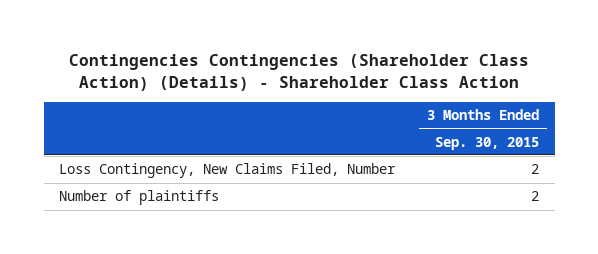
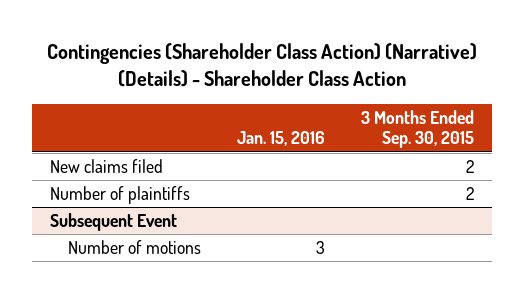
- Contingencies Contingencies (Shareholder Class Action) (Details) - Shareholder Class Action
+ Contingencies (Shareholder Class Action) (Narrative) (Details) - Shareholder Class Action
- | 3 Months Ended Sep. 30, 2015
+ | Jan. 15, 2016 | 3 Months Ended Sep. 30, 2015
- Loss Contingency, New Claims Filed, Number | 2
+ New claims filed | | 2
+ Subsequent Event
+ Number of motions | 3 |

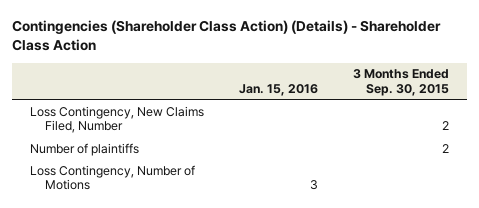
- Contingencies (Shareholder Class Action) (Narrative) (Details) - Shareholder Class Action
+ Contingencies (Shareholder Class Action) (Details) - Shareholder Class Action
- New claims filed | | 2
+ Loss Contingency, New Claims Filed, Number | | 2
- Subsequent Event
- Number of motions | 3 |
+ Loss Contingency, Number of Motions | 3 |

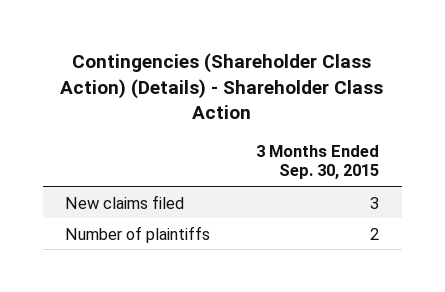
- | Jan. 15, 2016 | 3 Months Ended Sep. 30, 2015
+ | 3 Months Ended Sep. 30, 2015
- Loss Contingency, New Claims Filed, Number | | 2
+ New claims filed | 3
- Loss Contingency, Number of Motions | 3 |

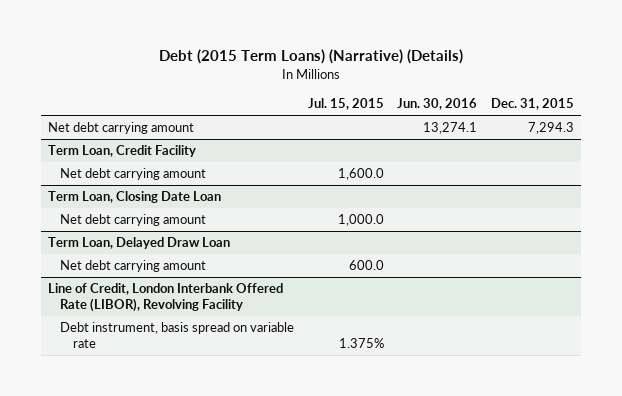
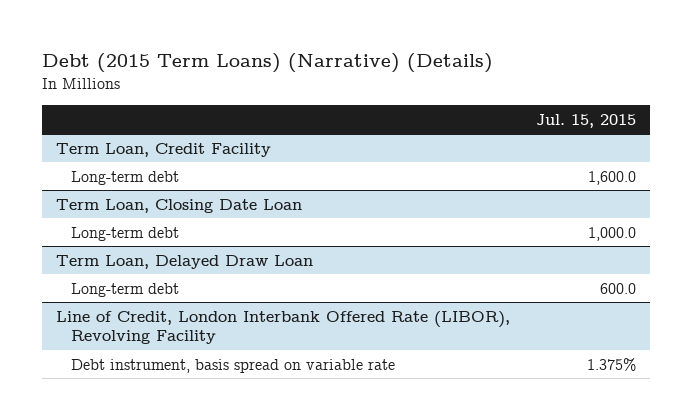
- | Jul. 15, 2015 | Jun. 30, 2016 | Dec. 31, 2015
+ | Jul. 15, 2015
- Net debt carrying amount | | 13,274.1 | 7,294.3
@ Term Loan, Credit Facility
- Net debt carrying amount | 1,600.0 | |
+ Long-term debt | 1,600.0
@ Term Loan, Closing Date Loan
- Net debt carrying amount | 1,000.0 | |
+ Long-term debt | 1,000.0
@ Term Loan, Delayed Draw Loan
- Net debt carrying amount | 600.0 | |
+ Long-term debt | 600.0

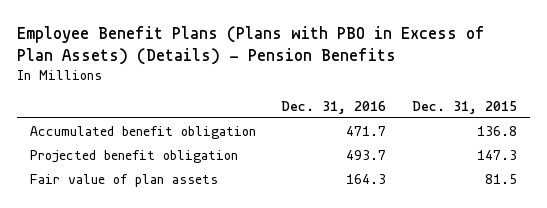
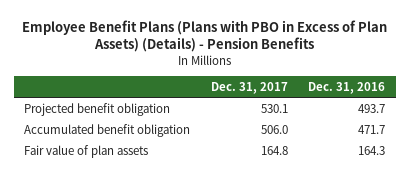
- | Dec. 31, 2016 | Dec. 31, 2015
+ | Dec. 31, 2017 | Dec. 31, 2016
moved down: Accumulated benefit obligation | 506.0 | 471.7

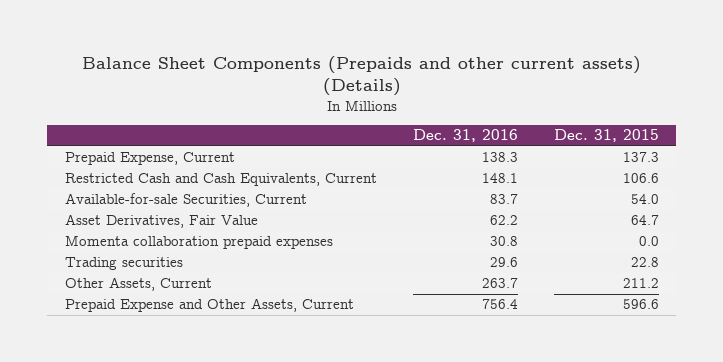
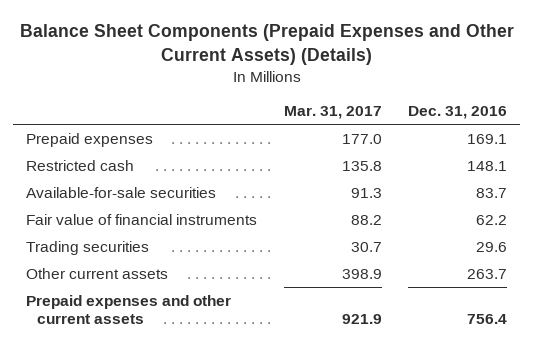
- Balance Sheet Components (Prepaids and other current assets) (Details)
+ Balance Sheet Components (Prepaid Expenses and Other Current Assets) (Details)
- | Dec. 31, 2016 | Dec. 31, 2015
+ | Mar. 31, 2017 | Dec. 31, 2016
- Prepaid Expense, Current | 138.3 | 137.3
- Restricted Cash and Cash Equivalents, Current | 148.1 | 106.6
- Available-for-sale Securities, Current | 83.7 | 54.0
- Asset Derivatives, Fair Value | 62.2 | 64.7
- Momenta collaboration prepaid expenses | 30.8 | 0.0
+ Prepaid expenses | 177.0 | 169.1
+ Restricted cash | 135.8 | 148.1
+ Available-for-sale securities | 91.3 | 83.7
+ Fair value of financial instruments | 88.2 | 62.2
- Other Assets, Current | 263.7 | 211.2
- Prepaid Expense and Other Assets, Current | 756.4 | 596.6
+ Other current assets | 398.9 | 263.7
+ Prepaid expenses and other current assets | 921.9 | 756.4

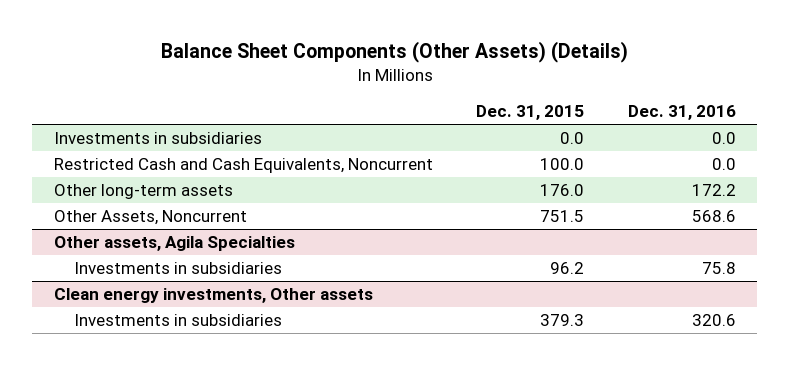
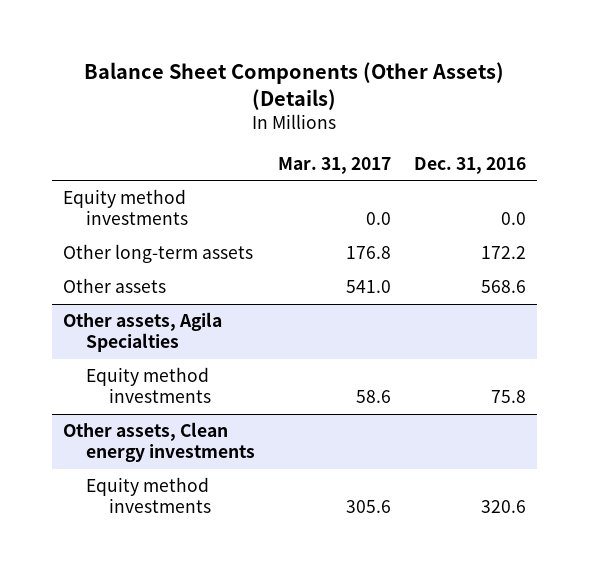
- | Dec. 31, 2015 | Dec. 31, 2016
+ | Mar. 31, 2017 | Dec. 31, 2016
- Investments in subsidiaries | 0.0 | 0.0
- Restricted Cash and Cash Equivalents, Noncurrent | 100.0 | 0.0
+ Equity method investments | 0.0 | 0.0
- Other Assets, Noncurrent | 751.5 | 568.6
+ Other assets | 541.0 | 568.6
@ Other assets, Agila Specialties
- Investments in subsidiaries | 96.2 | 75.8
- Clean energy investments, Other assets
- Investments in subsidiaries | 379.3 | 320.6
@ Other assets, Agila Specialties
+ Equity method investments | 58.6 | 75.8
+ Other assets, Clean energy investments
+ Equity method investments | 305.6 | 320.6

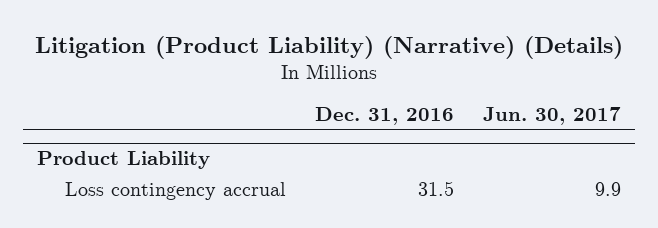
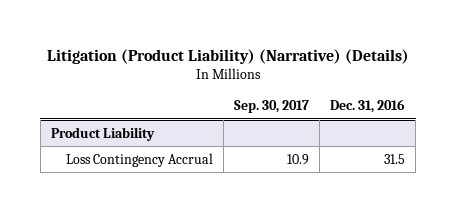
- | Dec. 31, 2016 | Jun. 30, 2017
+ | Sep. 30, 2017 | Dec. 31, 2016
@ Product Liability
- Loss contingency accrual | 31.5 | 9.9
+ Loss Contingency Accrual | 10.9 | 31.5

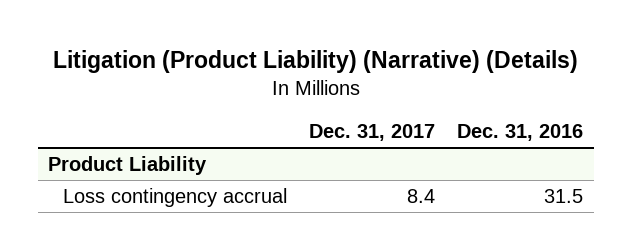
- | Sep. 30, 2017 | Dec. 31, 2016
+ | Dec. 31, 2017 | Dec. 31, 2016
@ Product Liability
- Loss Contingency Accrual | 10.9 | 31.5
+ Loss contingency accrual | 8.4 | 31.5

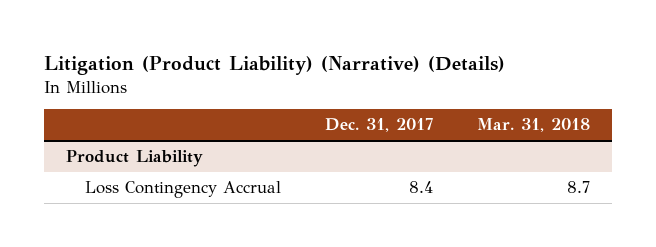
- | Dec. 31, 2017 | Dec. 31, 2016
+ | Dec. 31, 2017 | Mar. 31, 2018
@ Product Liability
- Loss contingency accrual | 8.4 | 31.5
+ Loss Contingency Accrual | 8.4 | 8.7

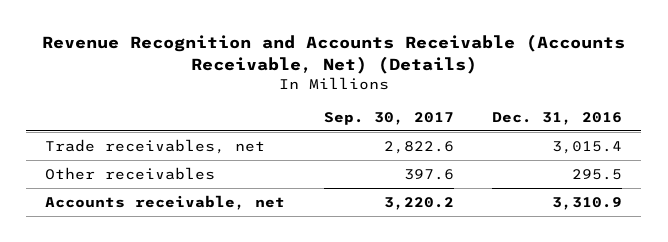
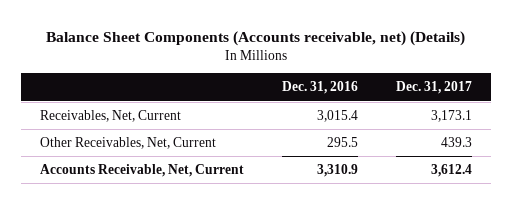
- Revenue Recognition and Accounts Receivable (Accounts Receivable, Net) (Details)
+ Balance Sheet Components (Accounts receivable, net) (Details)
- | Sep. 30, 2017 | Dec. 31, 2016
+ | Dec. 31, 2016 | Dec. 31, 2017
- Trade receivables, net | 2,822.6 | 3,015.4
- Other receivables | 397.6 | 295.5
- Accounts receivable, net | 3,220.2 | 3,310.9
+ Receivables, Net, Current | 3,015.4 | 3,173.1
+ Other Receivables, Net, Current | 295.5 | 439.3
+ Accounts Receivable, Net, Current | 3,310.9 | 3,612.4

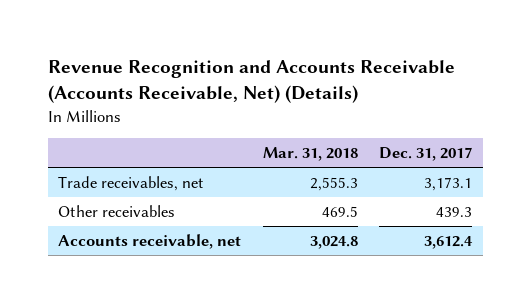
- Balance Sheet Components (Accounts receivable, net) (Details)
+ Revenue Recognition and Accounts Receivable (Accounts Receivable, Net) (Details)
- | Dec. 31, 2016 | Dec. 31, 2017
+ | Mar. 31, 2018 | Dec. 31, 2017
- Receivables, Net, Current | 3,015.4 | 3,173.1
- Other Receivables, Net, Current | 295.5 | 439.3
- Accounts Receivable, Net, Current | 3,310.9 | 3,612.4
+ Trade receivables, net | 2,555.3 | 3,173.1
+ Other receivables | 469.5 | 439.3
+ Accounts receivable, net | 3,024.8 | 3,612.4

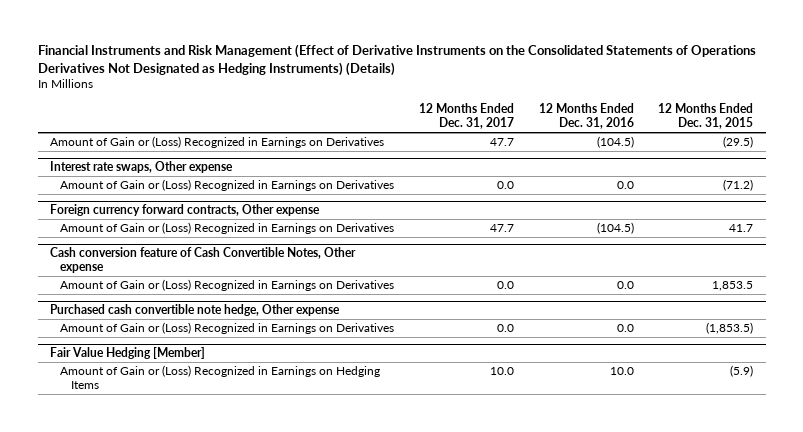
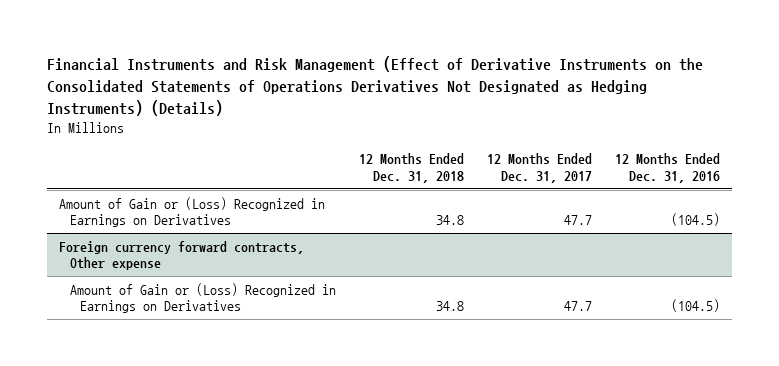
- | 12 Months Ended Dec. 31, 2017 | 12 Months Ended Dec. 31, 2016 | 12 Months Ended Dec. 31, 2015
+ | 12 Months Ended Dec. 31, 2018 | 12 Months Ended Dec. 31, 2017 | 12 Months Ended Dec. 31, 2016
- Interest rate swaps, Other expense
- Amount of Gain or (Loss) Recognized in Earnings on Derivatives | 0.0 | 0.0 | (71.2)
- Cash conversion feature of Cash Convertible Notes, Other expense
- Amount of Gain or (Loss) Recognized in Earnings on Derivatives | 0.0 | 0.0 | 1,853.5
- Purchased cash convertible note hedge, Other expense
- Amount of Gain or (Loss) Recognized in Earnings on Derivatives | 0.0 | 0.0 | (1,853.5)
- Fair Value Hedging [Member]
- Amount of Gain or (Loss) Recognized in Earnings on Hedging Items | 10.0 | 10.0 | (5.9)

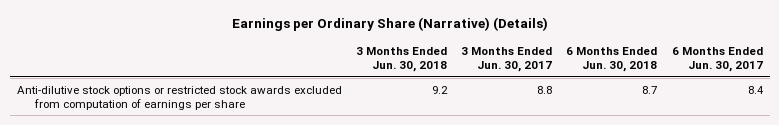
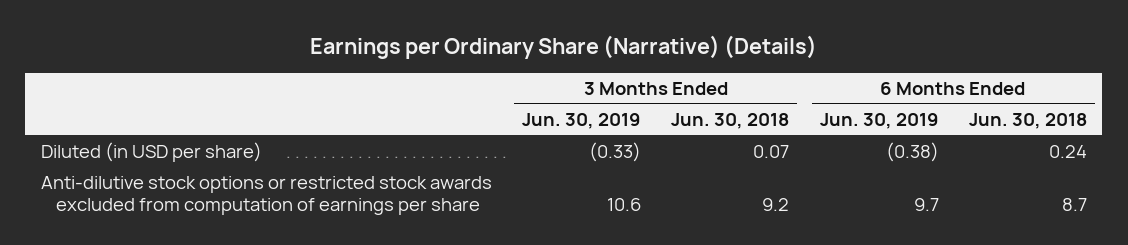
- | 3 Months Ended Jun. 30, 2018 | 3 Months Ended Jun. 30, 2017 | 6 Months Ended Jun. 30, 2018 | 6 Months Ended Jun. 30, 2017
+ | 3 Months Ended Jun. 30, 2019 | 3 Months Ended Jun. 30, 2018 | 6 Months Ended Jun. 30, 2019 | 6 Months Ended Jun. 30, 2018
+ Diluted (in USD per share) | (0.33) | 0.07 | (0.38) | 0.24

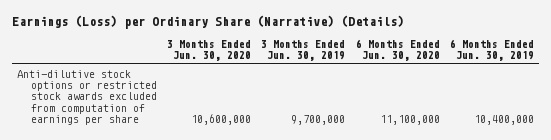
- Earnings per Ordinary Share (Narrative) (Details)
+ Earnings (Loss) per Ordinary Share (Narrative) (Details)
- | 3 Months Ended Jun. 30, 2019 | 3 Months Ended Jun. 30, 2018 | 6 Months Ended Jun. 30, 2019 | 6 Months Ended Jun. 30, 2018
+ | 3 Months Ended Jun. 30, 2020 | 3 Months Ended Jun. 30, 2019 | 6 Months Ended Jun. 30, 2020 | 6 Months Ended Jun. 30, 2019
- Diluted (in USD per share) | (0.33) | 0.07 | (0.38) | 0.24
- Anti-dilutive stock options or restricted stock awards excluded from computation of earnings per share | 10.6 | 9.2 | 9.7 | 8.7
+ Anti-dilutive stock options or restricted stock awards excluded from computation of earnings per share | 10,600,000 | 9,700,000 | 11,100,000 | 10,400,000

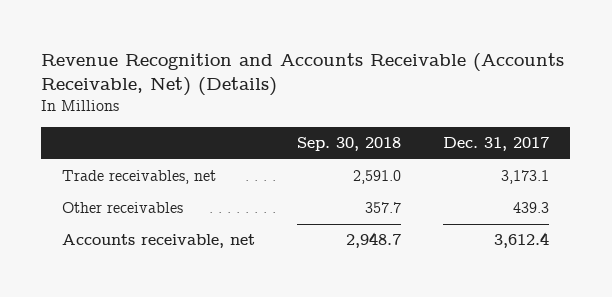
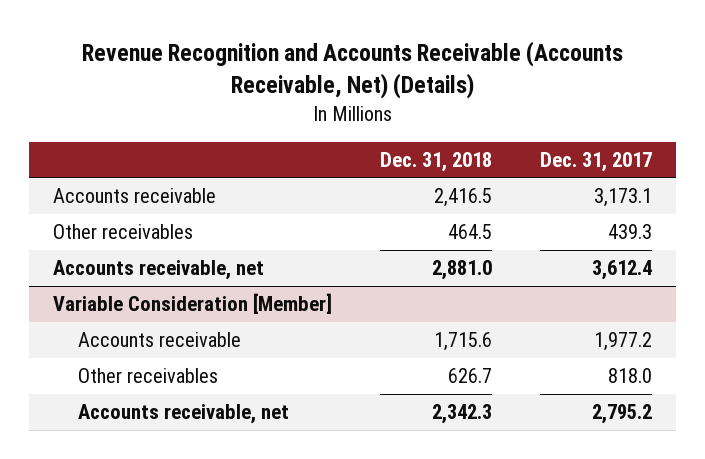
- | Sep. 30, 2018 | Dec. 31, 2017
+ | Dec. 31, 2018 | Dec. 31, 2017
- Trade receivables, net | 2,591.0 | 3,173.1
+ Accounts receivable | 2,416.5 | 3,173.1
+ Variable Consideration [Member]
+ Accounts receivable | 1,715.6 | 1,977.2
+ Other receivables | 626.7 | 818.0
+ Accounts receivable, net | 2,342.3 | 2,795.2

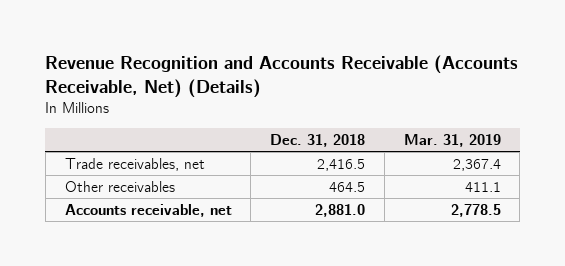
- | Dec. 31, 2018 | Dec. 31, 2017
+ | Dec. 31, 2018 | Mar. 31, 2019
- Accounts receivable | 2,416.5 | 3,173.1
+ Trade receivables, net | 2,416.5 | 2,367.4
- Variable Consideration [Member]
- Accounts receivable | 1,715.6 | 1,977.2
- Other receivables | 626.7 | 818.0
- Accounts receivable, net | 2,342.3 | 2,795.2

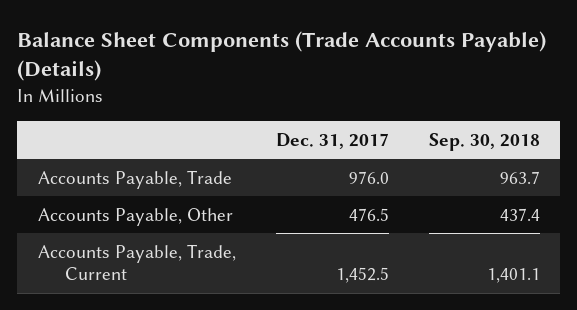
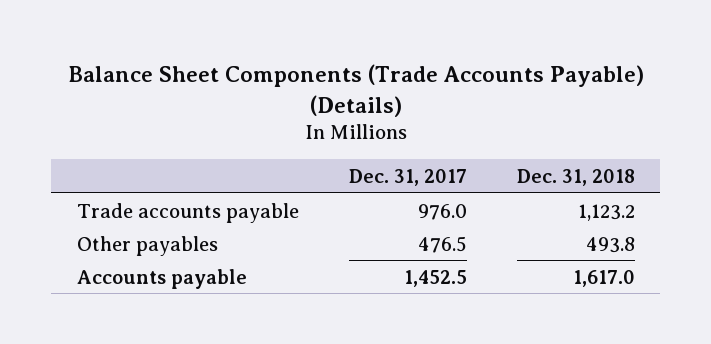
- | Dec. 31, 2017 | Sep. 30, 2018
+ | Dec. 31, 2017 | Dec. 31, 2018
- Accounts Payable, Trade | 976.0 | 963.7
- Accounts Payable, Other | 476.5 | 437.4
- Accounts Payable, Trade, Current | 1,452.5 | 1,401.1
+ Trade accounts payable | 976.0 | 1,123.2
+ Other payables | 476.5 | 493.8
+ Accounts payable | 1,452.5 | 1,617.0

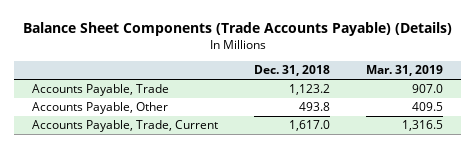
- | Dec. 31, 2017 | Dec. 31, 2018
+ | Dec. 31, 2018 | Mar. 31, 2019
- Trade accounts payable | 976.0 | 1,123.2
- Other payables | 476.5 | 493.8
- Accounts payable | 1,452.5 | 1,617.0
+ Accounts Payable, Trade | 1,123.2 | 907.0
+ Accounts Payable, Other | 493.8 | 409.5
+ Accounts Payable, Trade, Current | 1,617.0 | 1,316.5

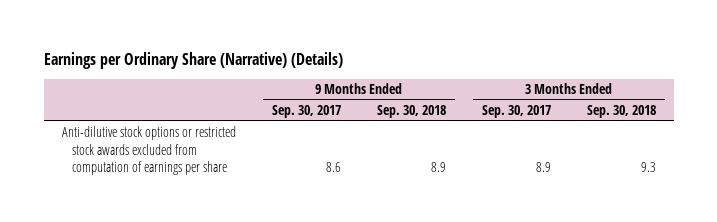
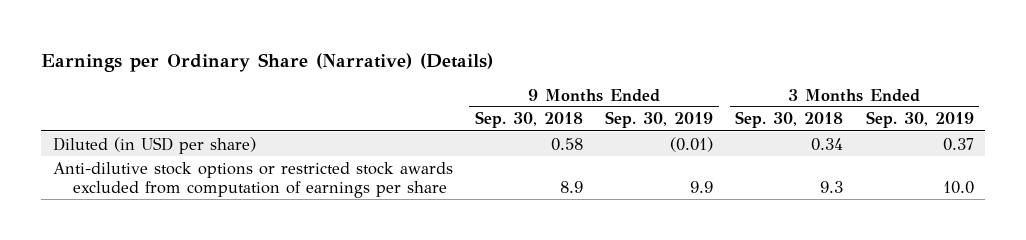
- | 9 Months Ended Sep. 30, 2017 | 9 Months Ended Sep. 30, 2018 | 3 Months Ended Sep. 30, 2017 | 3 Months Ended Sep. 30, 2018
+ | 9 Months Ended Sep. 30, 2018 | 9 Months Ended Sep. 30, 2019 | 3 Months Ended Sep. 30, 2018 | 3 Months Ended Sep. 30, 2019
+ Diluted (in USD per share) | 0.58 | (0.01) | 0.34 | 0.37

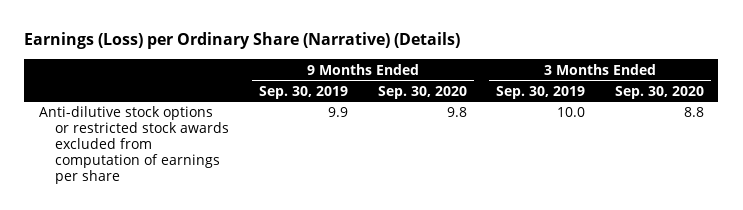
- Earnings per Ordinary Share (Narrative) (Details)
+ Earnings (Loss) per Ordinary Share (Narrative) (Details)
- | 9 Months Ended Sep. 30, 2018 | 9 Months Ended Sep. 30, 2019 | 3 Months Ended Sep. 30, 2018 | 3 Months Ended Sep. 30, 2019
+ | 9 Months Ended Sep. 30, 2019 | 9 Months Ended Sep. 30, 2020 | 3 Months Ended Sep. 30, 2019 | 3 Months Ended Sep. 30, 2020
- Diluted (in USD per share) | 0.58 | (0.01) | 0.34 | 0.37

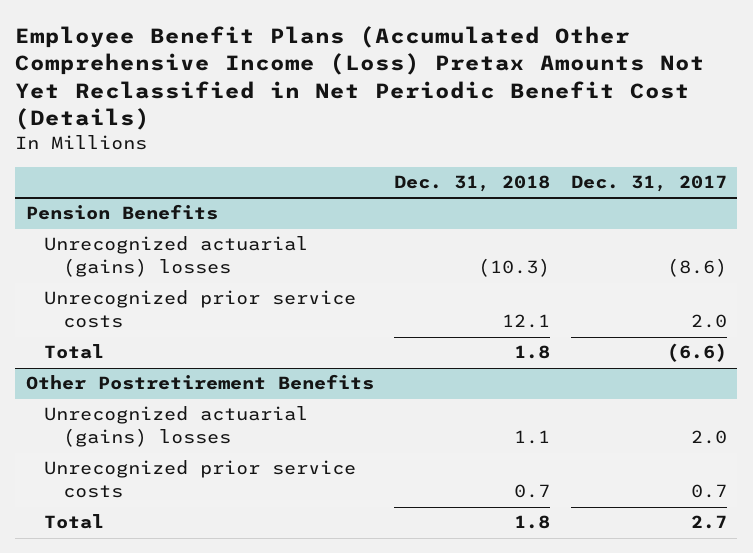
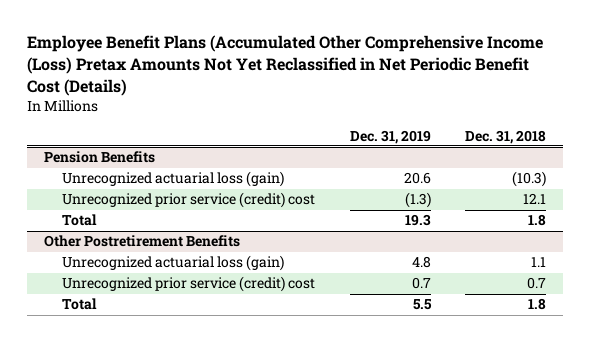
- | Dec. 31, 2018 | Dec. 31, 2017
+ | Dec. 31, 2019 | Dec. 31, 2018
@ Pension Benefits
- Unrecognized actuarial (gains) losses | (10.3) | (8.6)
- Unrecognized prior service costs | 12.1 | 2.0
+ Unrecognized actuarial loss (gain) | 20.6 | (10.3)
+ Unrecognized prior service (credit) cost | (1.3) | 12.1
@ Other Postretirement Benefits
- Unrecognized actuarial (gains) losses | 1.1 | 2.0
- Unrecognized prior service costs | 0.7 | 0.7
+ Unrecognized actuarial loss (gain) | 4.8 | 1.1
+ Unrecognized prior service (credit) cost | 0.7 | 0.7

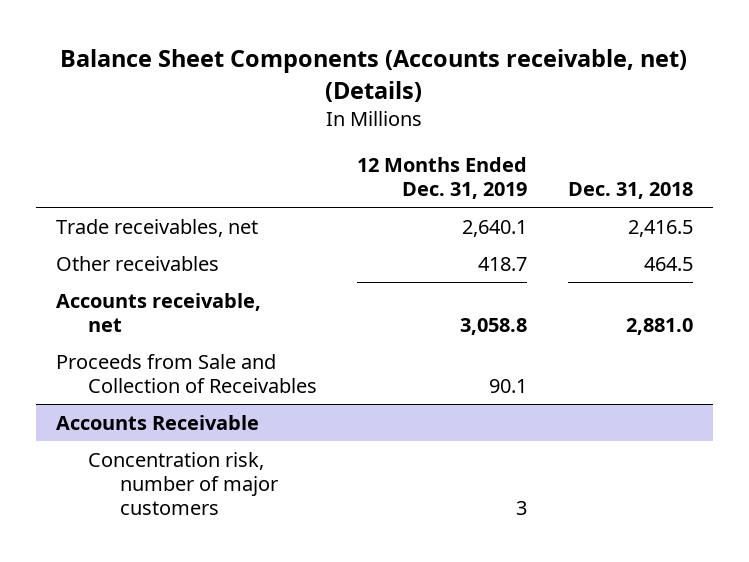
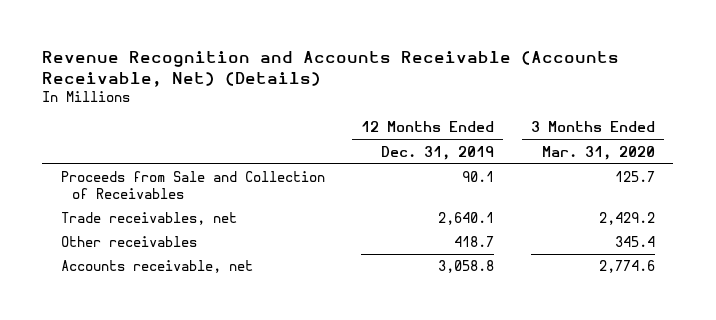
- Balance Sheet Components (Accounts receivable, net) (Details)
+ Revenue Recognition and Accounts Receivable (Accounts Receivable, Net) (Details)
- | 12 Months Ended Dec. 31, 2019 | Dec. 31, 2018
+ | 12 Months Ended Dec. 31, 2019 | 3 Months Ended Mar. 31, 2020
moved up: Proceeds from Sale and Collection of Receivables | 90.1 | 125.7
- Accounts Receivable
- Concentration risk, number of major customers | 3 |

